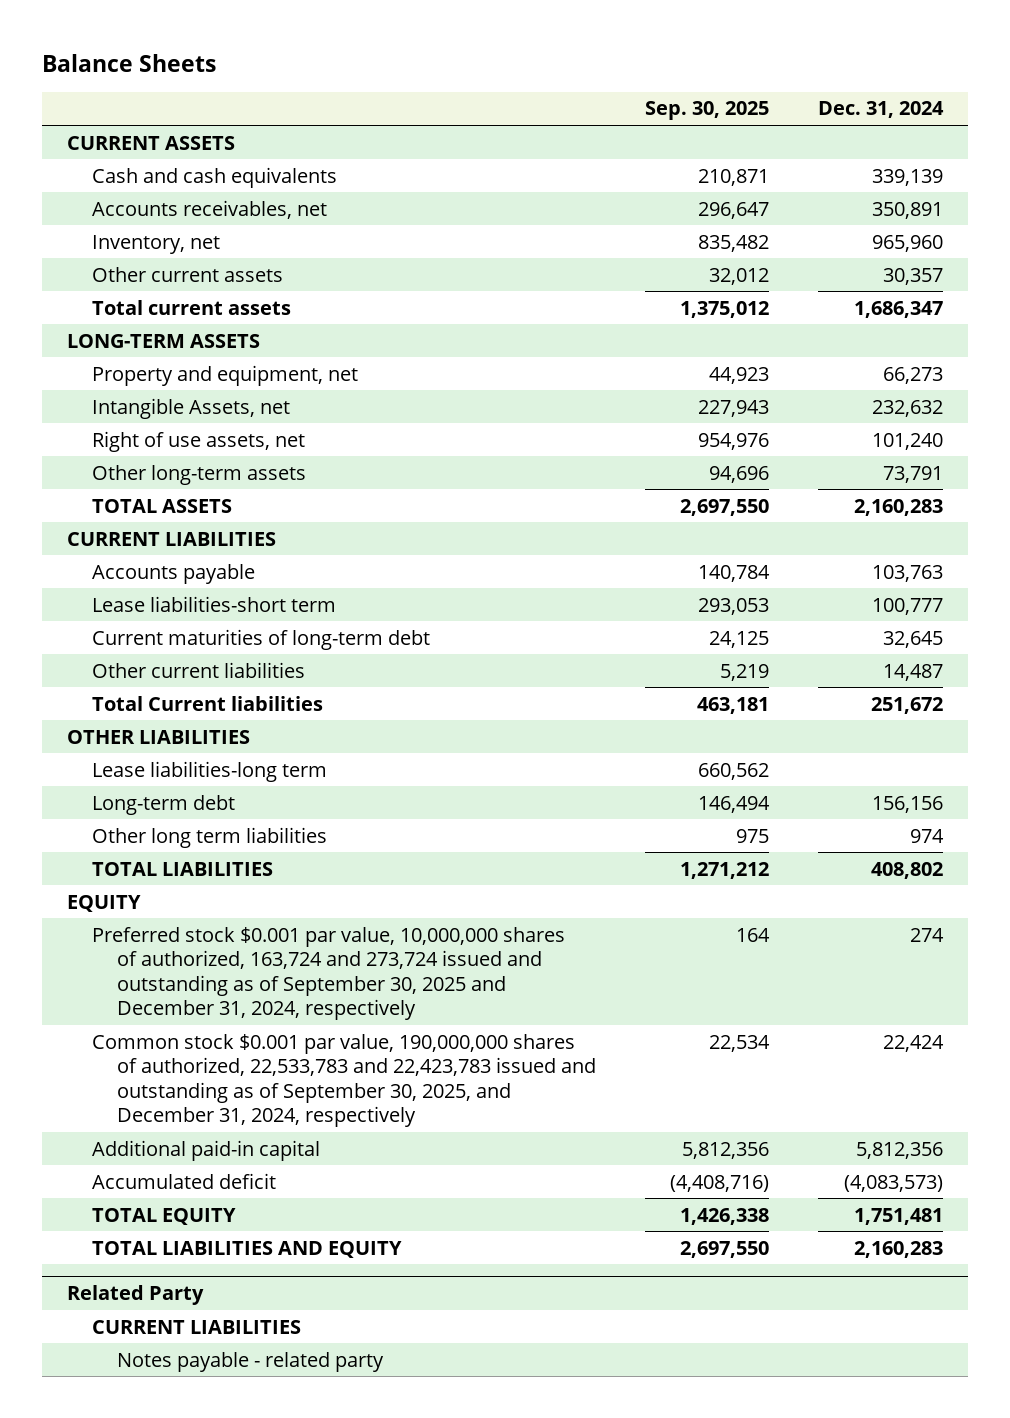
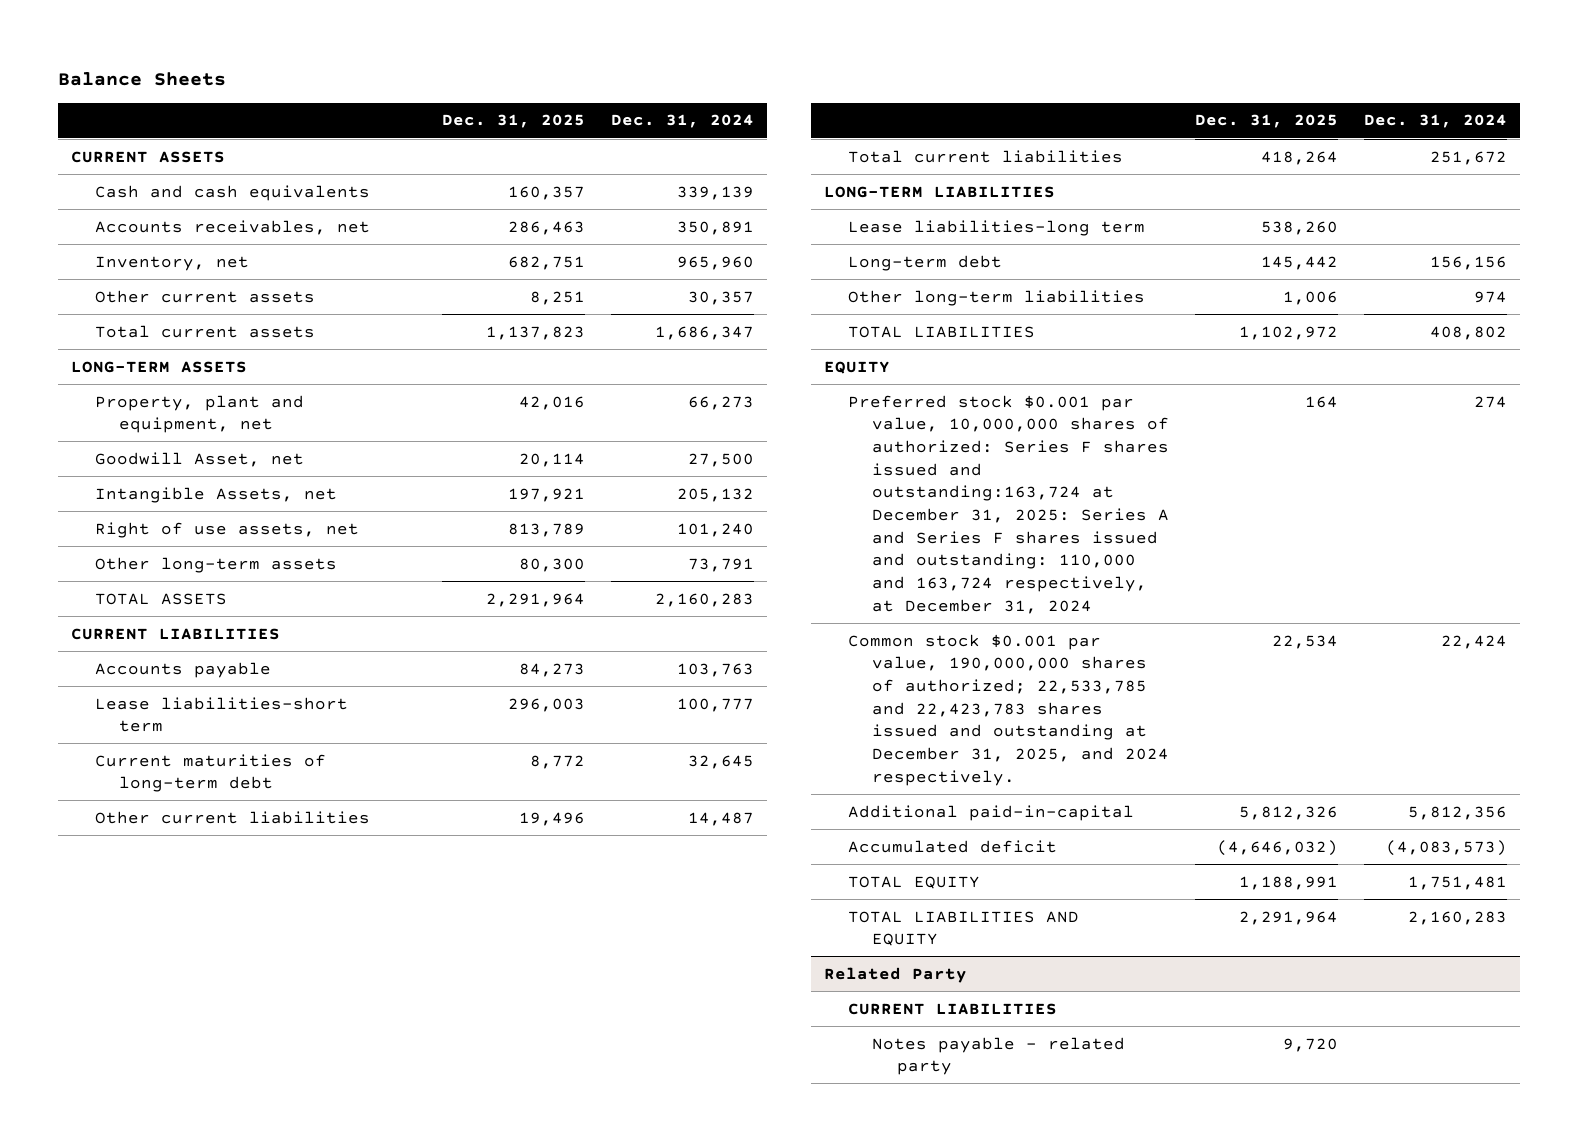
- | Sep. 30, 2025 | Dec. 31, 2024
+ | Dec. 31, 2025 | Dec. 31, 2024
- Property and equipment, net | 44,923 | 66,273
- Intangible Assets, net | 227,943 | 232,632
+ Property, plant and equipment, net | 42,016 | 66,273
+ Goodwill Asset, net | 20,114 | 27,500
+ Intangible Assets, net | 197,921 | 205,132
- Total Current liabilities | 463,181 | 251,672
- OTHER LIABILITIES
+ Total current liabilities | 418,264 | 251,672
+ LONG-TERM LIABILITIES
- Other long term liabilities | 975 | 974
+ Other long-term liabilities | 1,006 | 974
- Preferred stock $0.001 par value, 10,000,000 shares of authorized, 163,724 and 273,724 issued and outstanding as of September 30, 2025 and December 31, 2024, respectively | 164 | 274
- Common stock $0.001 par value, 190,000,000 shares of authorized, 22,533,783 and 22,423,783 issued and outstanding as of September 30, 2025, and December 31, 2024, respectively | 22,534 | 22,424
- Additional paid-in capital | 5,812,356 | 5,812,356
+ Preferred stock $0.001 par value, 10,000,000 shares of authorized: Series F shares issued and outstanding:163,724 at December 31, 2025: Series A and Series F shares issued and outstanding: 110,000 and 163,724 respectively, at December 31, 2024 | 164 | 274
+ Common stock $0.001 par value, 190,000,000 shares of authorized; 22,533,785 and 22,423,783 shares issued and outstanding at December 31, 2025, and 2024 respectively. | 22,534 | 22,424
+ Additional paid-in-capital | 5,812,326 | 5,812,356

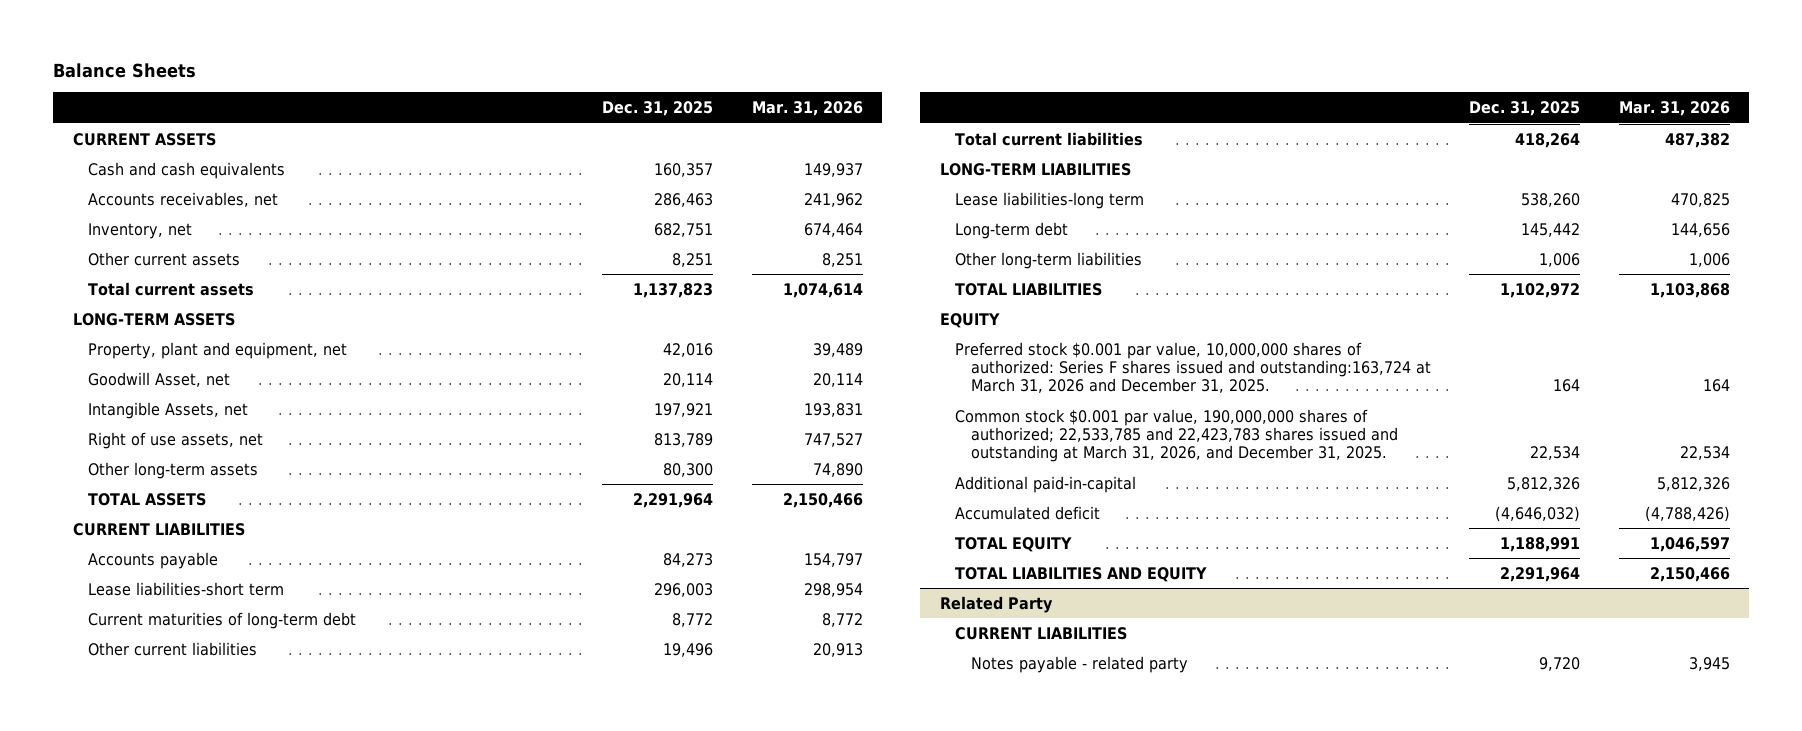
- | Dec. 31, 2025 | Dec. 31, 2024
+ | Dec. 31, 2025 | Mar. 31, 2026
- Preferred stock $0.001 par value, 10,000,000 shares of authorized: Series F shares issued and outstanding:163,724 at December 31, 2025: Series A and Series F shares issued and outstanding: 110,000 and 163,724 respectively, at December 31, 2024 | 164 | 274
- Common stock $0.001 par value, 190,000,000 shares of authorized; 22,533,785 and 22,423,783 shares issued and outstanding at December 31, 2025, and 2024 respectively. | 22,534 | 22,424
+ Preferred stock $0.001 par value, 10,000,000 shares of authorized: Series F shares issued and outstanding:163,724 at March 31, 2026 and December 31, 2025. | 164 | 164
+ Common stock $0.001 par value, 190,000,000 shares of authorized; 22,533,785 and 22,423,783 shares issued and outstanding at March 31, 2026, and December 31, 2025. | 22,534 | 22,534

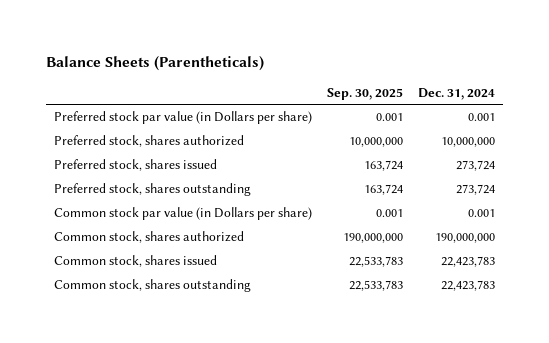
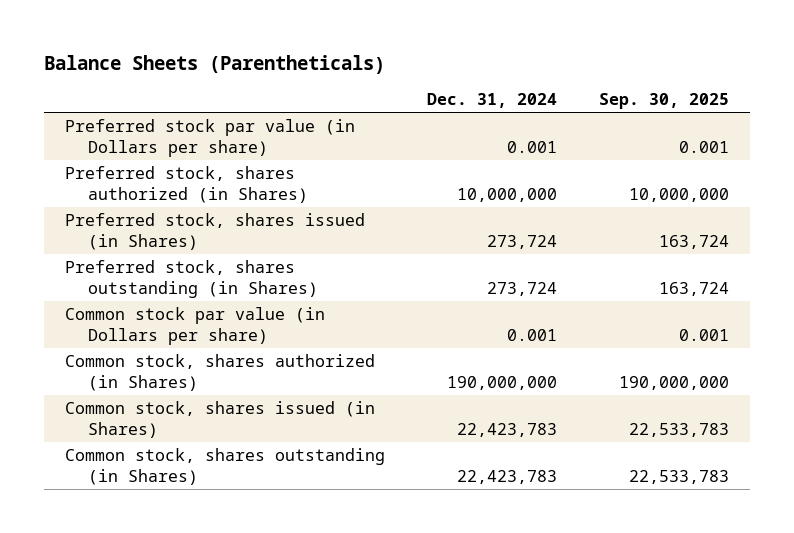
- | Sep. 30, 2025 | Dec. 31, 2024
+ | Dec. 31, 2024 | Sep. 30, 2025
- Preferred stock, shares authorized | 10,000,000 | 10,000,000
- Preferred stock, shares issued | 163,724 | 273,724
- Preferred stock, shares outstanding | 163,724 | 273,724
+ Preferred stock, shares authorized (in Shares) | 10,000,000 | 10,000,000
+ Preferred stock, shares issued (in Shares) | 273,724 | 163,724
+ Preferred stock, shares outstanding (in Shares) | 273,724 | 163,724
- Common stock, shares authorized | 190,000,000 | 190,000,000
- Common stock, shares issued | 22,533,783 | 22,423,783
- Common stock, shares outstanding | 22,533,783 | 22,423,783
+ Common stock, shares authorized (in Shares) | 190,000,000 | 190,000,000
+ Common stock, shares issued (in Shares) | 22,423,783 | 22,533,783
+ Common stock, shares outstanding (in Shares) | 22,423,783 | 22,533,783

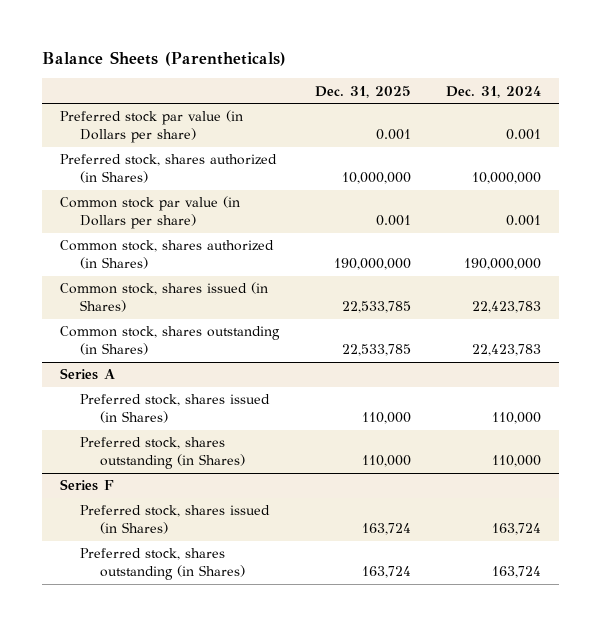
- | Dec. 31, 2024 | Sep. 30, 2025
+ | Dec. 31, 2025 | Dec. 31, 2024
- Preferred stock, shares issued (in Shares) | 273,724 | 163,724
- Preferred stock, shares outstanding (in Shares) | 273,724 | 163,724
+ Series A
+ Preferred stock, shares issued (in Shares) | 110,000 | 110,000
+ Preferred stock, shares outstanding (in Shares) | 110,000 | 110,000
+ Series F
+ Preferred stock, shares issued (in Shares) | 163,724 | 163,724
+ Preferred stock, shares outstanding (in Shares) | 163,724 | 163,724

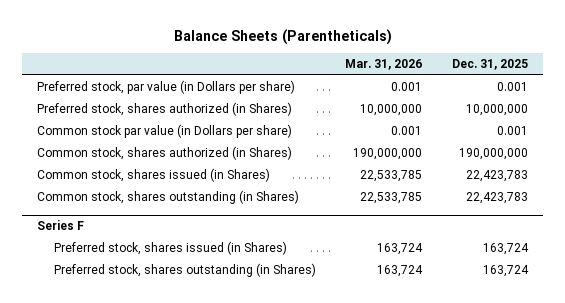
- | Dec. 31, 2025 | Dec. 31, 2024
+ | Mar. 31, 2026 | Dec. 31, 2025
- Preferred stock par value (in Dollars per share) | 0.001 | 0.001
+ Preferred stock, par value (in Dollars per share) | 0.001 | 0.001
- Common stock, shares issued (in Shares) | 22,533,785 | 22,423,783
- Common stock, shares outstanding (in Shares) | 22,533,785 | 22,423,783
- Series A
- Preferred stock, shares issued (in Shares) | 110,000 | 110,000
- Preferred stock, shares outstanding (in Shares) | 110,000 | 110,000
+ Common stock, shares issued (in Shares) | 22,533,785 | 22,423,783
+ Common stock, shares outstanding (in Shares) | 22,533,785 | 22,423,783

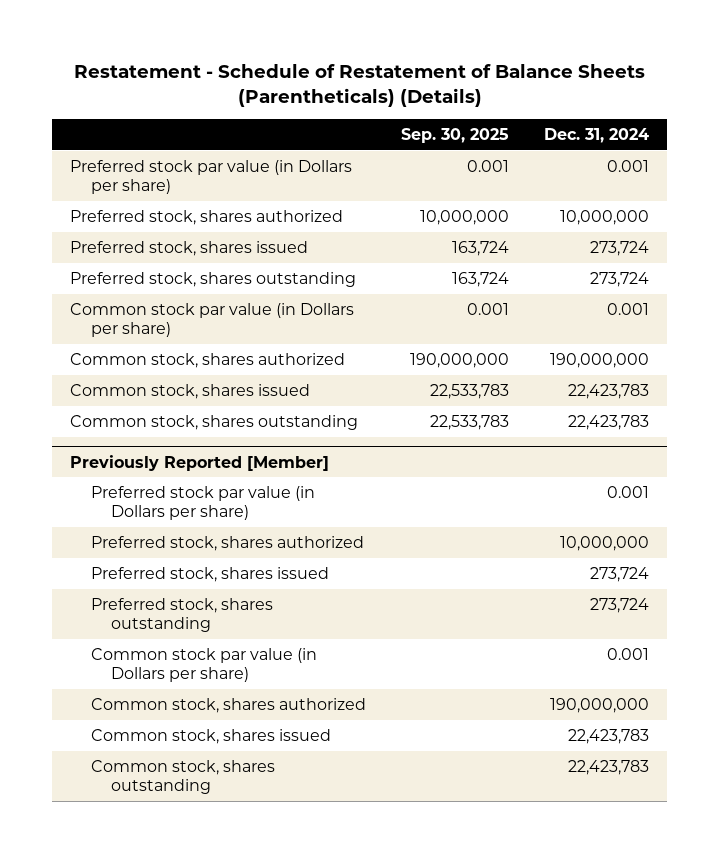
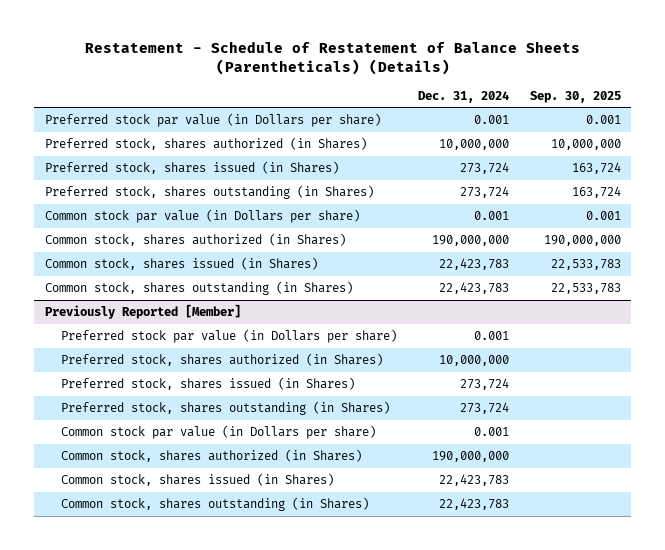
- | Sep. 30, 2025 | Dec. 31, 2024
+ | Dec. 31, 2024 | Sep. 30, 2025
- Preferred stock, shares authorized | 10,000,000 | 10,000,000
- Preferred stock, shares issued | 163,724 | 273,724
- Preferred stock, shares outstanding | 163,724 | 273,724
+ Preferred stock, shares authorized (in Shares) | 10,000,000 | 10,000,000
+ Preferred stock, shares issued (in Shares) | 273,724 | 163,724
+ Preferred stock, shares outstanding (in Shares) | 273,724 | 163,724
- Common stock, shares authorized | 190,000,000 | 190,000,000
- Common stock, shares issued | 22,533,783 | 22,423,783
- Common stock, shares outstanding | 22,533,783 | 22,423,783
+ Common stock, shares authorized (in Shares) | 190,000,000 | 190,000,000
+ Common stock, shares issued (in Shares) | 22,423,783 | 22,533,783
+ Common stock, shares outstanding (in Shares) | 22,423,783 | 22,533,783
@ Previously Reported [Member]
- Preferred stock, shares authorized | | 10,000,000
- Preferred stock, shares issued | | 273,724
- Preferred stock, shares outstanding | | 273,724
+ Preferred stock, shares authorized (in Shares) | 10,000,000 |
+ Preferred stock, shares issued (in Shares) | 273,724 |
+ Preferred stock, shares outstanding (in Shares) | 273,724 |
- Common stock, shares authorized | | 190,000,000
- Common stock, shares issued | | 22,423,783
- Common stock, shares outstanding | | 22,423,783
+ Common stock, shares authorized (in Shares) | 190,000,000 |
+ Common stock, shares issued (in Shares) | 22,423,783 |
+ Common stock, shares outstanding (in Shares) | 22,423,783 |

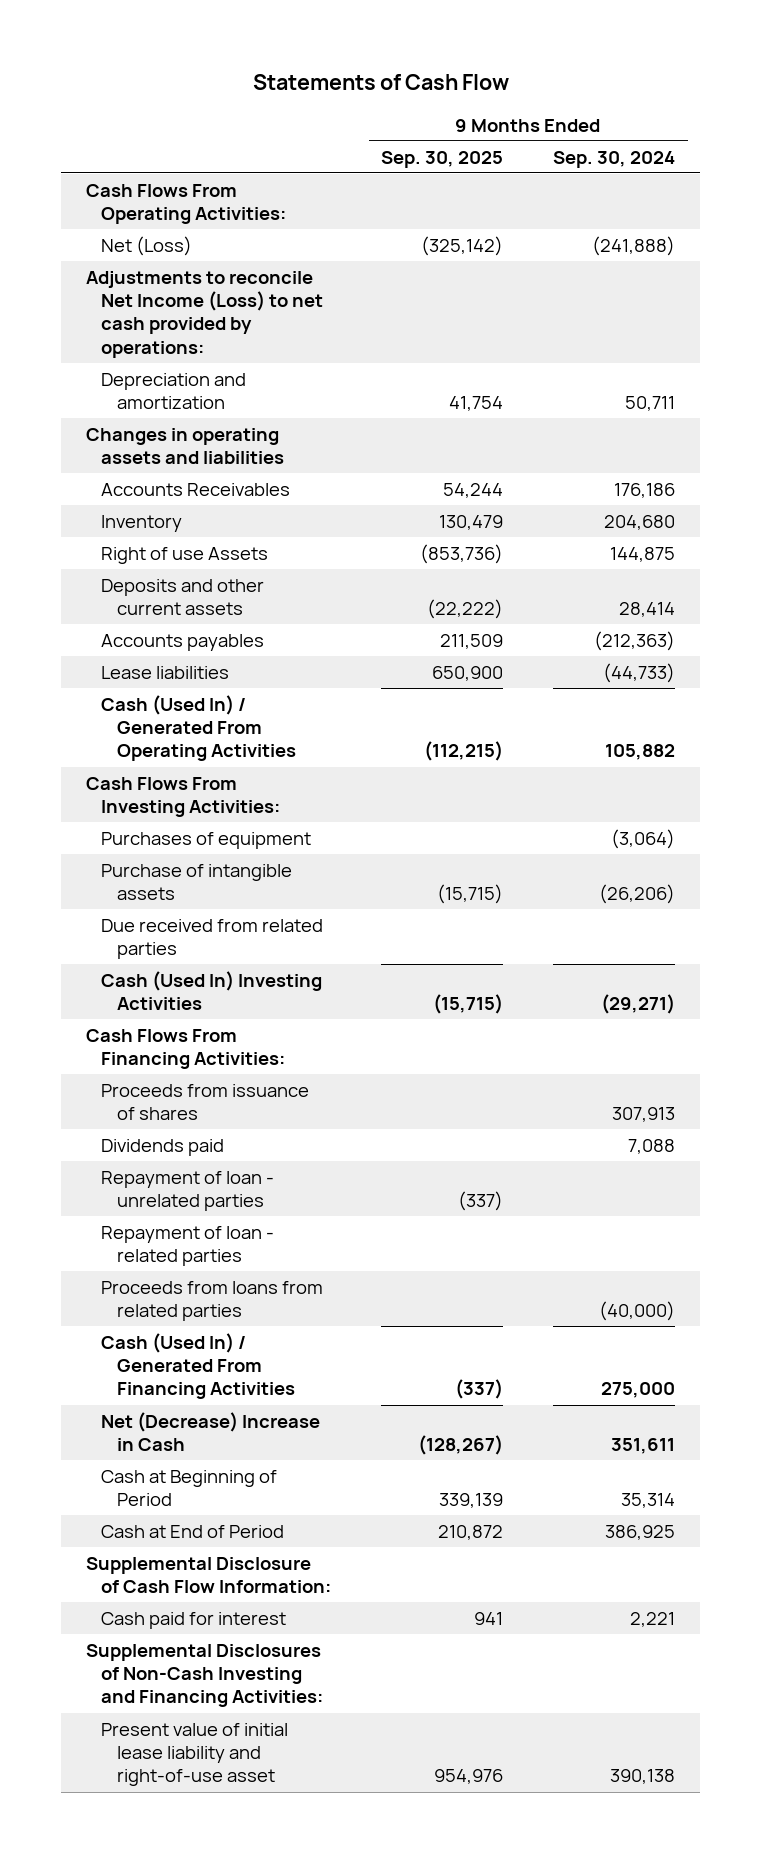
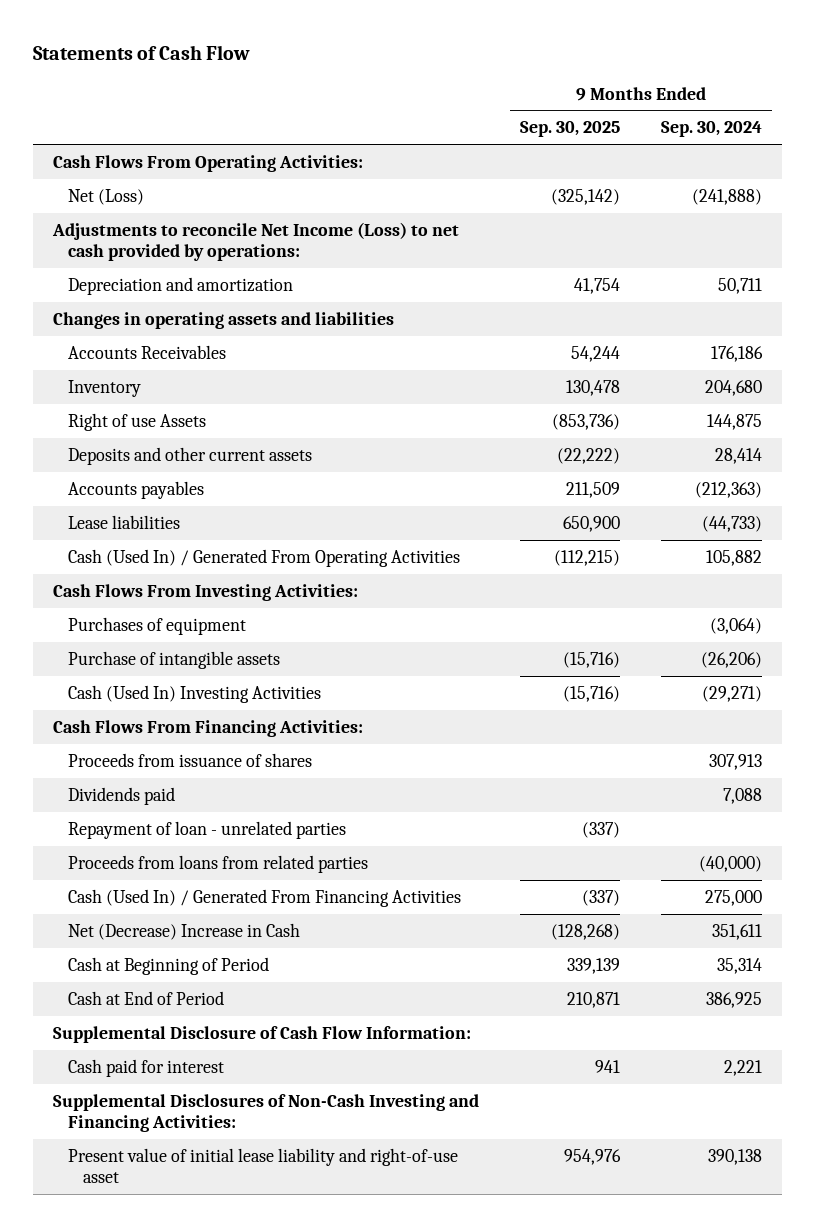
- Inventory | 130,479 | 204,680
+ Inventory | 130,478 | 204,680
- Purchase of intangible assets | (15,715) | (26,206)
- Due received from related parties
- Cash (Used In) Investing Activities | (15,715) | (29,271)
+ Purchase of intangible assets | (15,716) | (26,206)
+ Cash (Used In) Investing Activities | (15,716) | (29,271)
- Repayment of loan - related parties
- Net (Decrease) Increase in Cash | (128,267) | 351,611
+ Net (Decrease) Increase in Cash | (128,268) | 351,611
- Cash at End of Period | 210,872 | 386,925
+ Cash at End of Period | 210,871 | 386,925

